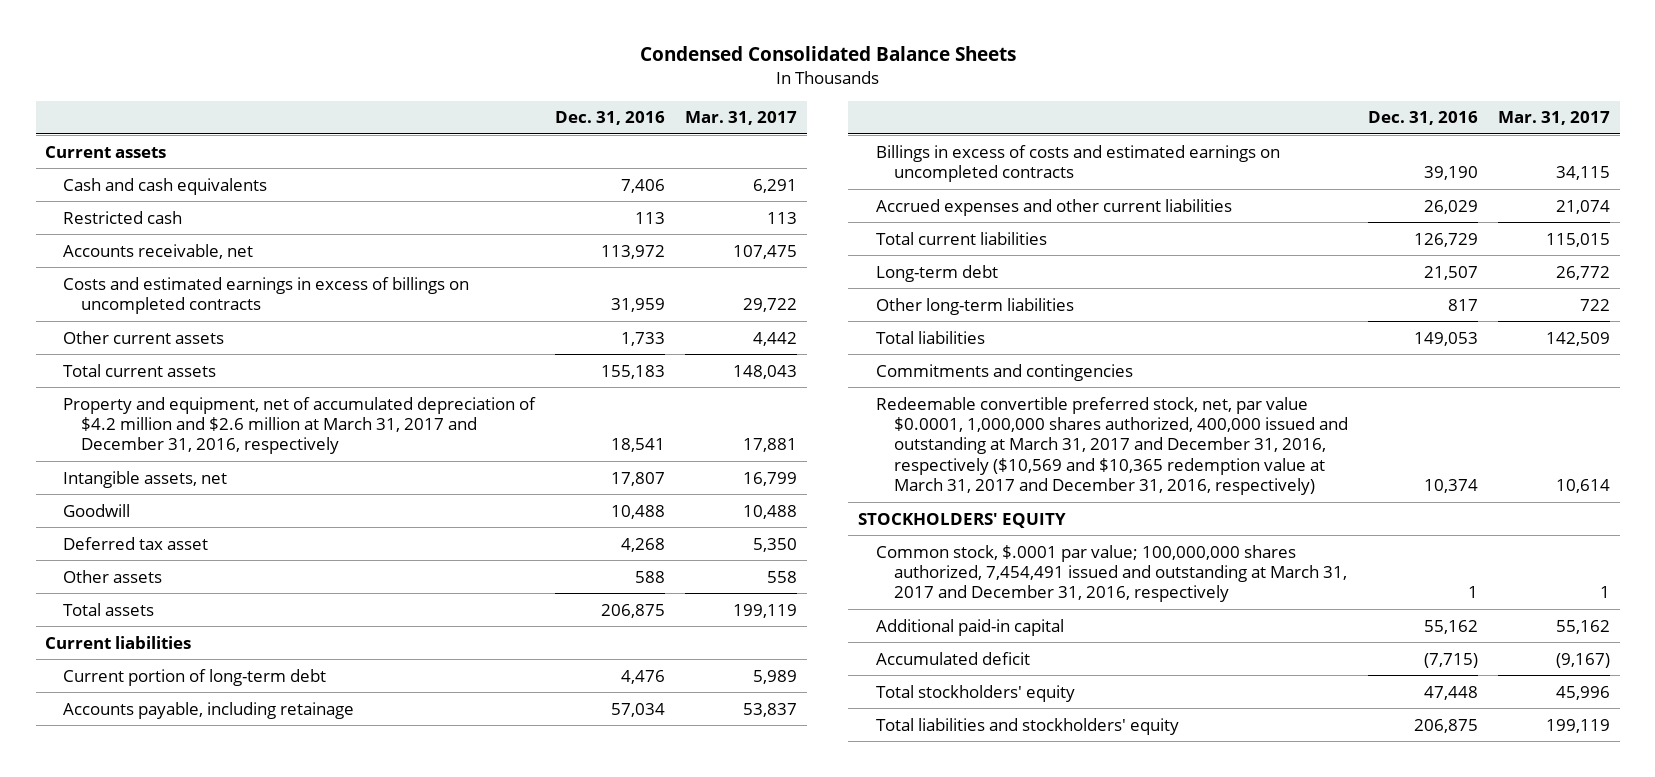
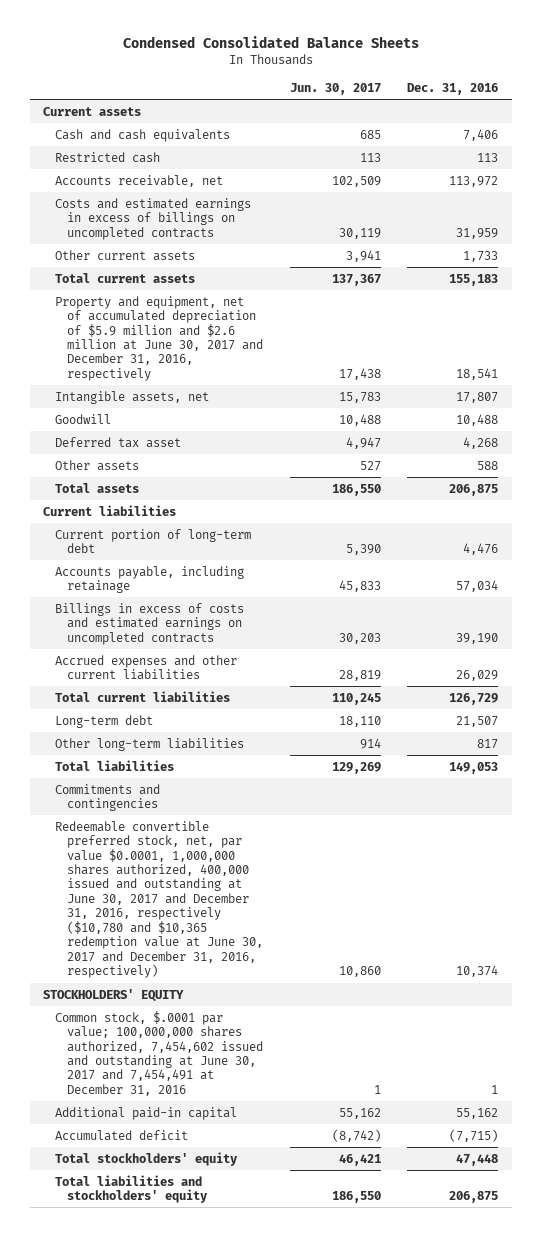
- | Dec. 31, 2016 | Mar. 31, 2017
+ | Jun. 30, 2017 | Dec. 31, 2016
- Property and equipment, net of accumulated depreciation of $4.2 million and $2.6 million at March 31, 2017 and December 31, 2016, respectively | 18,541 | 17,881
+ Property and equipment, net of accumulated depreciation of $5.9 million and $2.6 million at June 30, 2017 and December 31, 2016, respectively | 17,438 | 18,541
- Redeemable convertible preferred stock, net, par value $0.0001, 1,000,000 shares authorized, 400,000 issued and outstanding at March 31, 2017 and December 31, 2016, respectively ($10,569 and $10,365 redemption value at March 31, 2017 and December 31, 2016, respectively) | 10,374 | 10,614
+ Redeemable convertible preferred stock, net, par value $0.0001, 1,000,000 shares authorized, 400,000 issued and outstanding at June 30, 2017 and December 31, 2016, respectively ($10,780 and $10,365 redemption value at June 30, 2017 and December 31, 2016, respectively) | 10,860 | 10,374
- Common stock, $.0001 par value; 100,000,000 shares authorized, 7,454,491 issued and outstanding at March 31, 2017 and December 31, 2016, respectively | 1 | 1
+ Common stock, $.0001 par value; 100,000,000 shares authorized, 7,454,602 issued and outstanding at June 30, 2017 and 7,454,491 at December 31, 2016 | 1 | 1

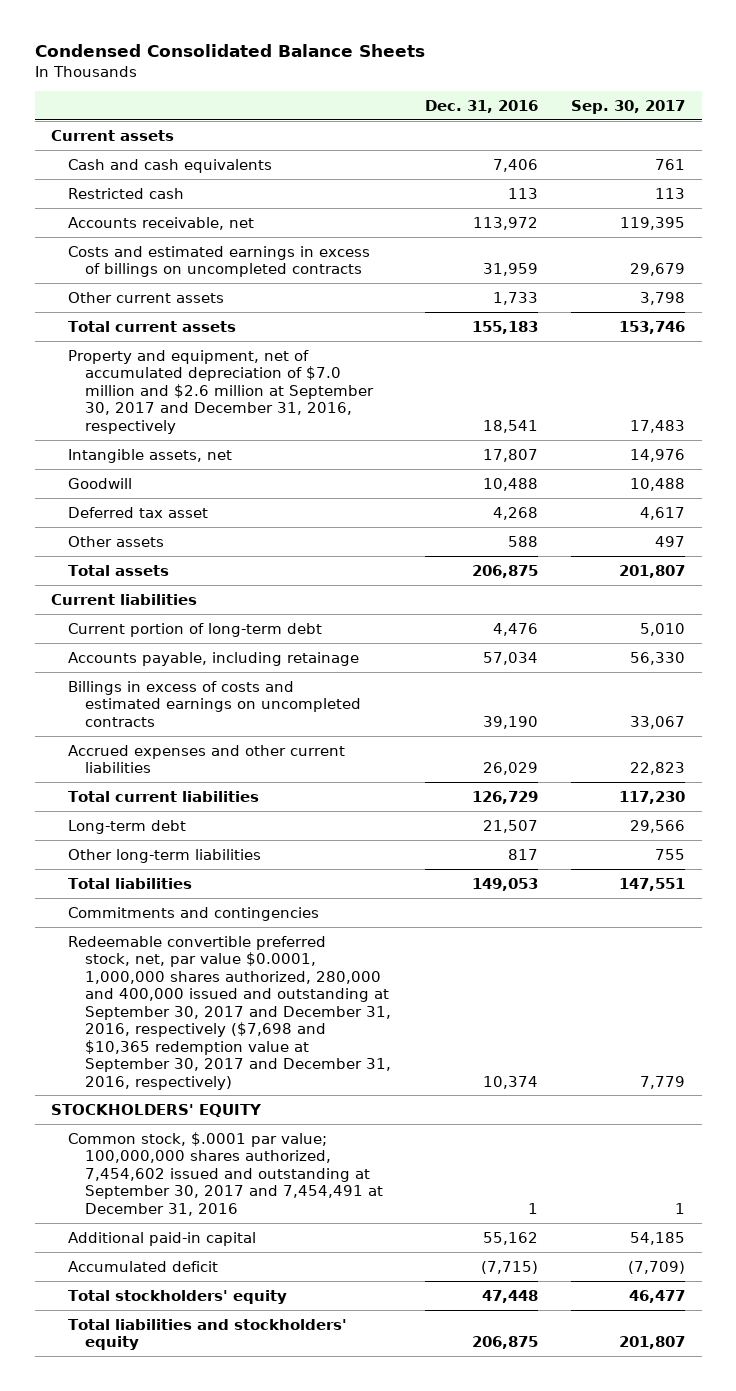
- | Jun. 30, 2017 | Dec. 31, 2016
+ | Dec. 31, 2016 | Sep. 30, 2017
- Property and equipment, net of accumulated depreciation of $5.9 million and $2.6 million at June 30, 2017 and December 31, 2016, respectively | 17,438 | 18,541
+ Property and equipment, net of accumulated depreciation of $7.0 million and $2.6 million at September 30, 2017 and December 31, 2016, respectively | 18,541 | 17,483
- Redeemable convertible preferred stock, net, par value $0.0001, 1,000,000 shares authorized, 400,000 issued and outstanding at June 30, 2017 and December 31, 2016, respectively ($10,780 and $10,365 redemption value at June 30, 2017 and December 31, 2016, respectively) | 10,860 | 10,374
+ Redeemable convertible preferred stock, net, par value $0.0001, 1,000,000 shares authorized, 280,000 and 400,000 issued and outstanding at September 30, 2017 and December 31, 2016, respectively ($7,698 and $10,365 redemption value at September 30, 2017 and December 31, 2016, respectively) | 10,374 | 7,779
- Common stock, $.0001 par value; 100,000,000 shares authorized, 7,454,602 issued and outstanding at June 30, 2017 and 7,454,491 at December 31, 2016 | 1 | 1
+ Common stock, $.0001 par value; 100,000,000 shares authorized, 7,454,602 issued and outstanding at September 30, 2017 and 7,454,491 at December 31, 2016 | 1 | 1

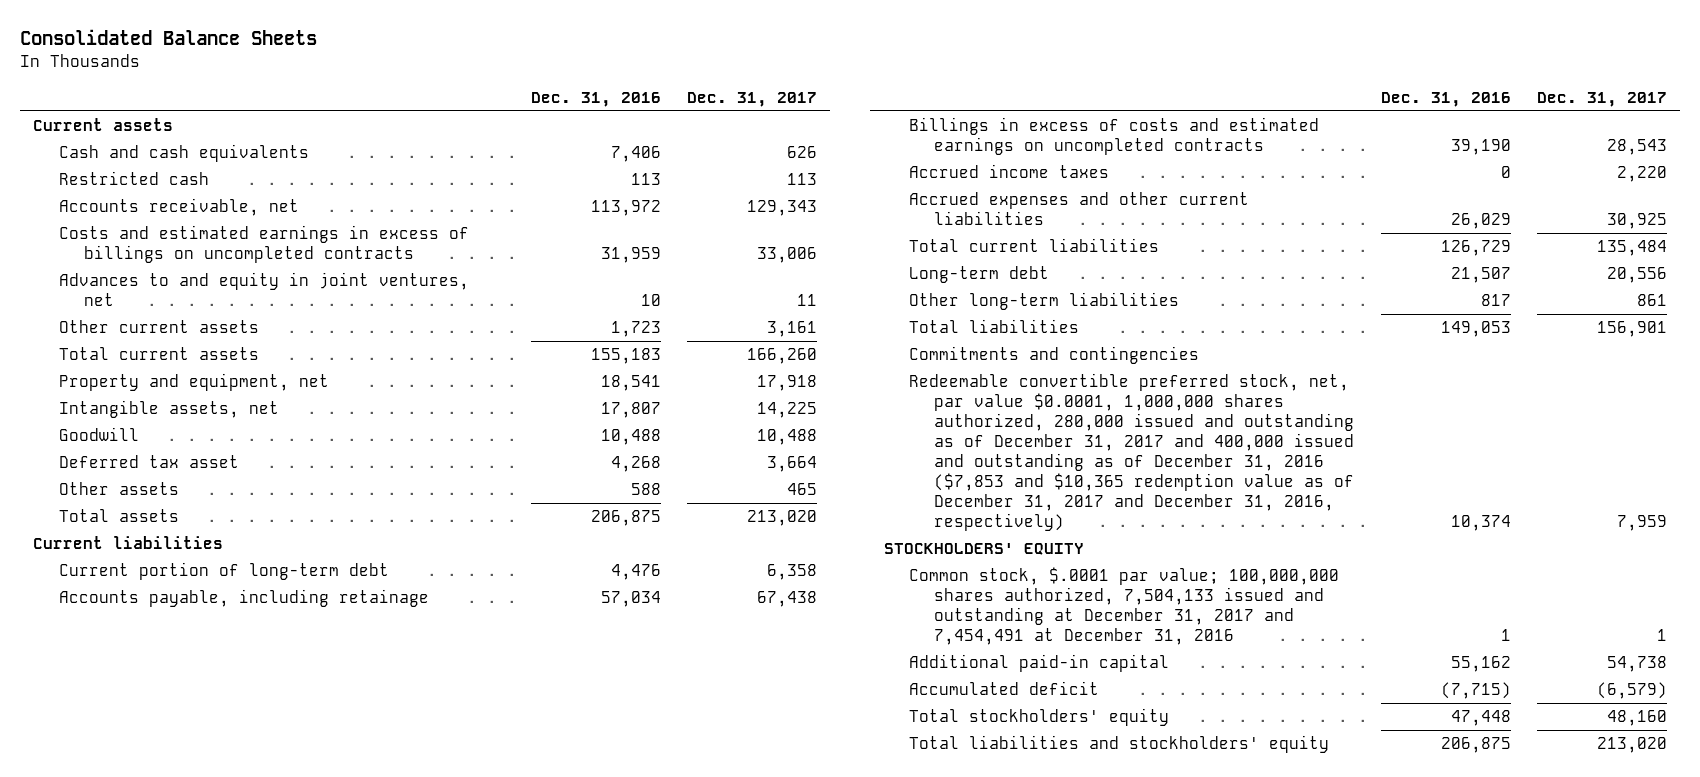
- Condensed Consolidated Balance Sheets
+ Consolidated Balance Sheets
- | Dec. 31, 2016 | Sep. 30, 2017
+ | Dec. 31, 2016 | Dec. 31, 2017
- Other current assets | 1,733 | 3,798
+ Advances to and equity in joint ventures, net | 10 | 11
+ Other current assets | 1,723 | 3,161
- Property and equipment, net of accumulated depreciation of $7.0 million and $2.6 million at September 30, 2017 and December 31, 2016, respectively | 18,541 | 17,483
+ Property and equipment, net | 18,541 | 17,918
+ Accrued income taxes | 0 | 2,220
- Redeemable convertible preferred stock, net, par value $0.0001, 1,000,000 shares authorized, 280,000 and 400,000 issued and outstanding at September 30, 2017 and December 31, 2016, respectively ($7,698 and $10,365 redemption value at September 30, 2017 and December 31, 2016, respectively) | 10,374 | 7,779
+ Redeemable convertible preferred stock, net, par value $0.0001, 1,000,000 shares authorized, 280,000 issued and outstanding as of December 31, 2017 and 400,000 issued and outstanding as of December 31, 2016 ($7,853 and $10,365 redemption value as of December 31, 2017 and December 31, 2016, respectively) | 10,374 | 7,959
- Common stock, $.0001 par value; 100,000,000 shares authorized, 7,454,602 issued and outstanding at September 30, 2017 and 7,454,491 at December 31, 2016 | 1 | 1
+ Common stock, $.0001 par value; 100,000,000 shares authorized, 7,504,133 issued and outstanding at December 31, 2017 and 7,454,491 at December 31, 2016 | 1 | 1

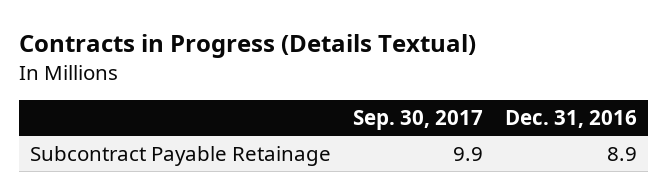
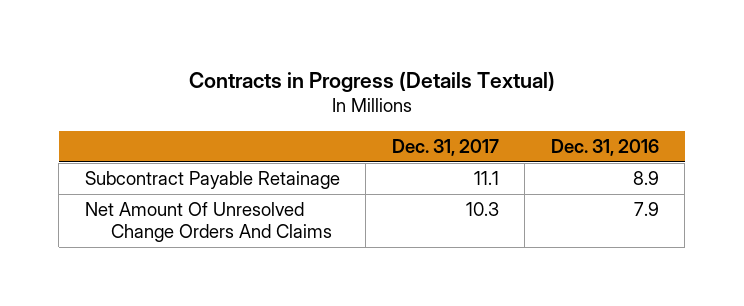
- | Sep. 30, 2017 | Dec. 31, 2016
+ | Dec. 31, 2017 | Dec. 31, 2016
+ Net Amount Of Unresolved Change Orders And Claims | 10.3 | 7.9

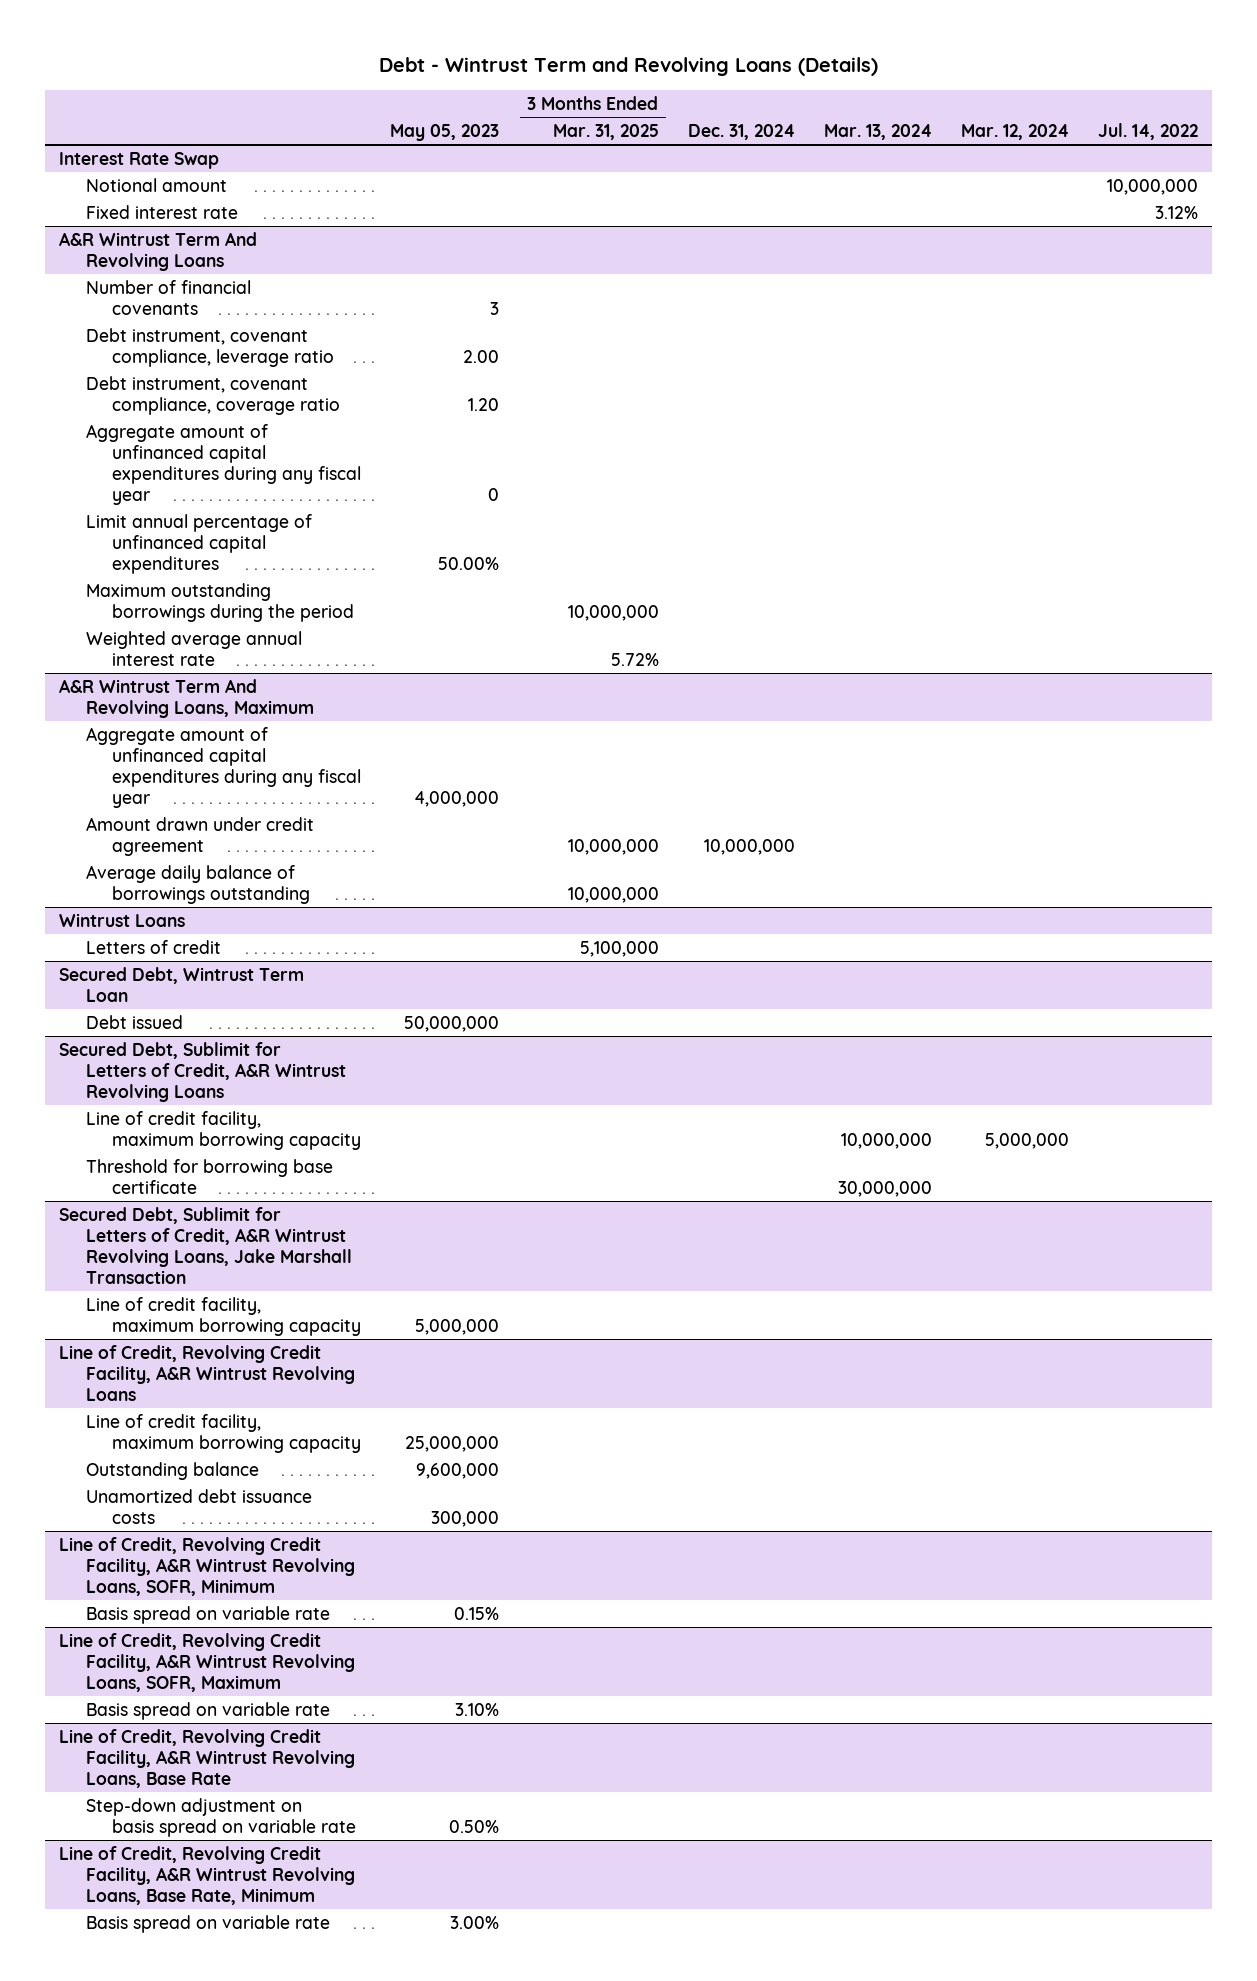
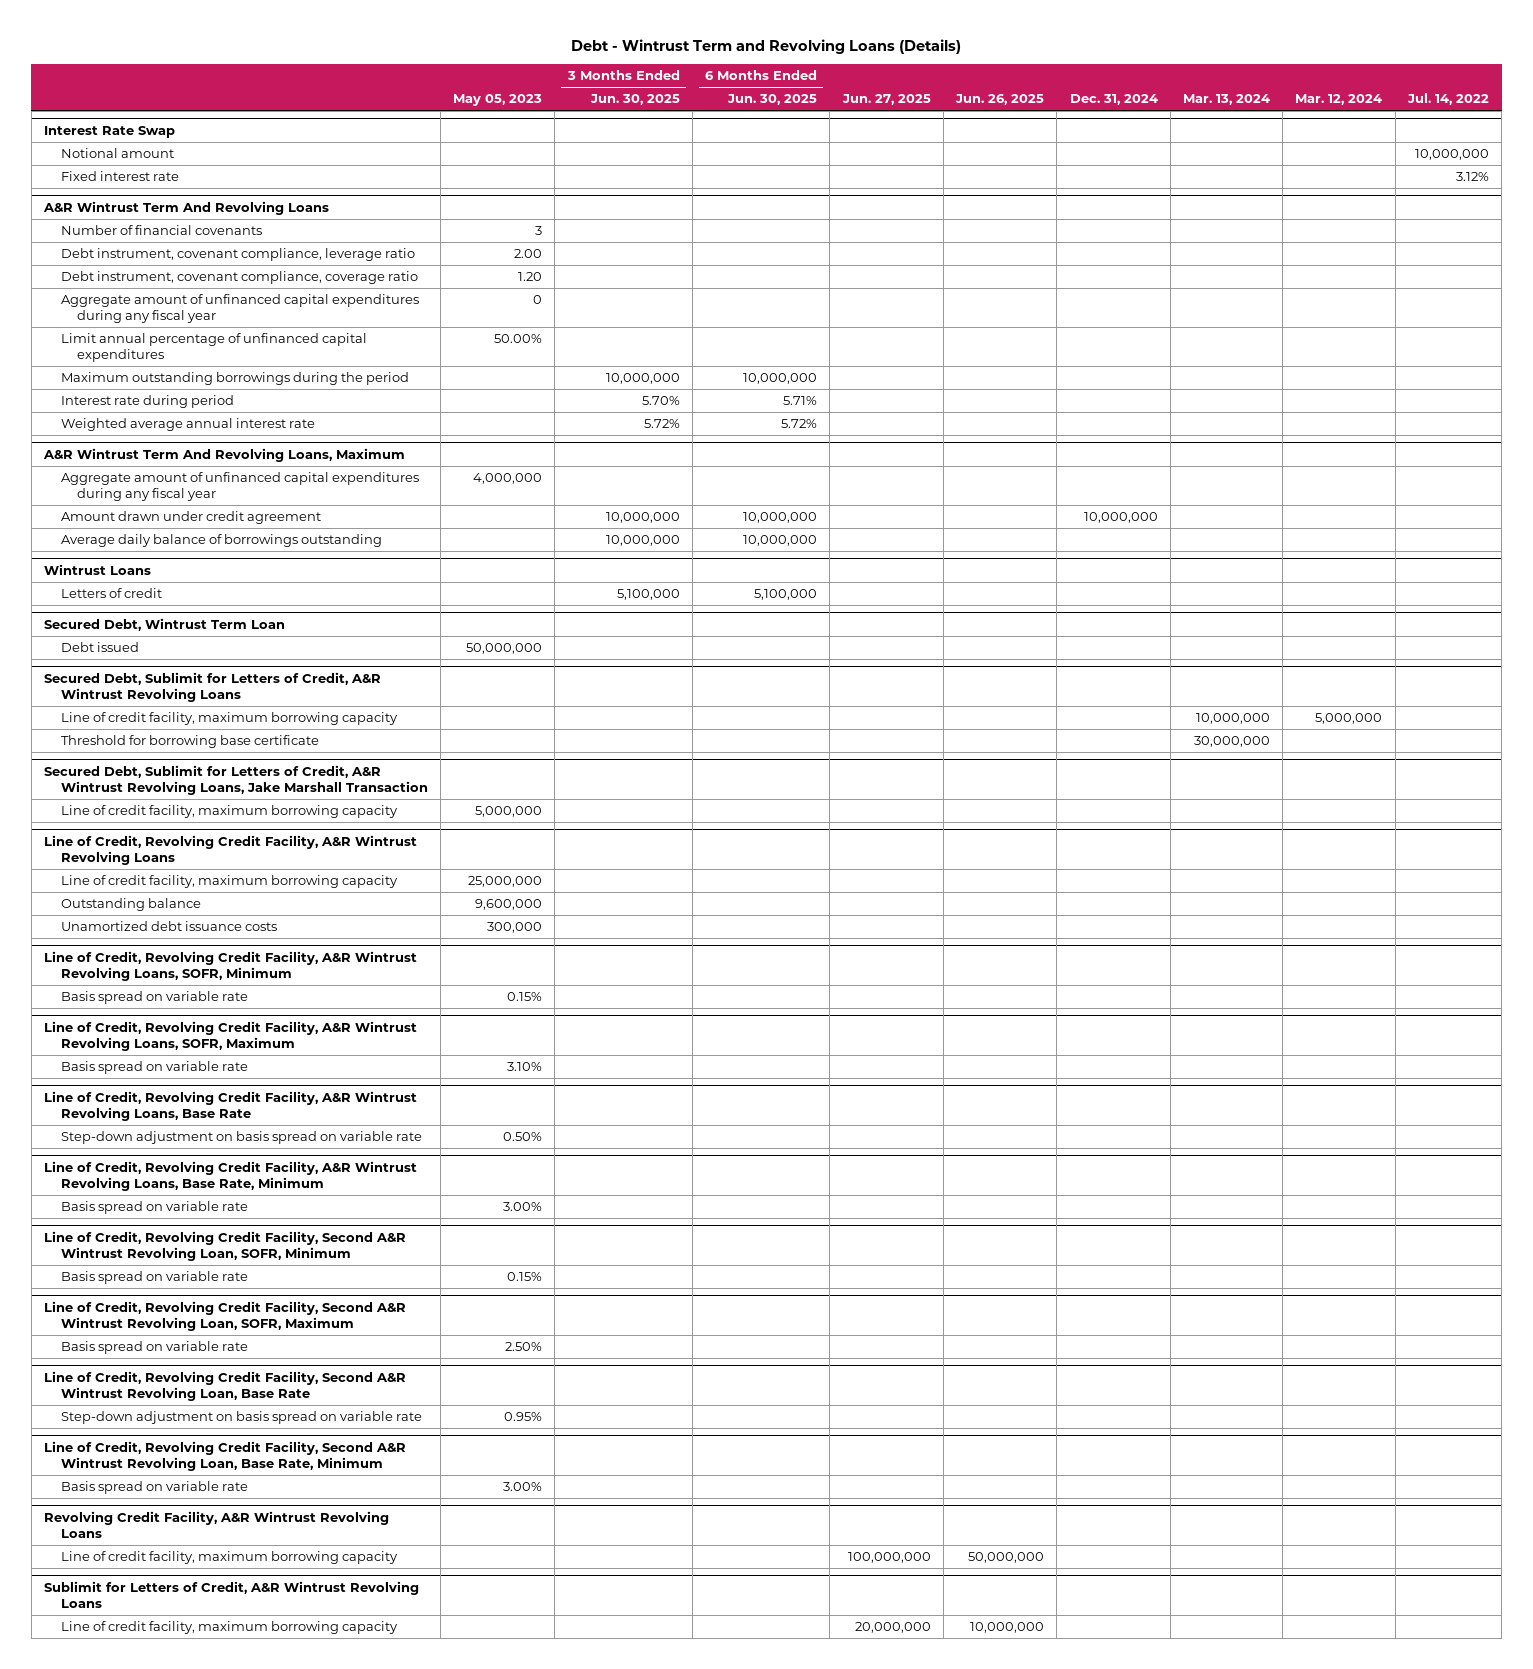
- | May 05, 2023 | 3 Months Ended Mar. 31, 2025 | Dec. 31, 2024 | Mar. 13, 2024 | Mar. 12, 2024 | Jul. 14, 2022
+ | May 05, 2023 | 3 Months Ended Jun. 30, 2025 | 6 Months Ended Jun. 30, 2025 | Jun. 27, 2025 | Jun. 26, 2025 | Dec. 31, 2024 | Mar. 13, 2024 | Mar. 12, 2024 | Jul. 14, 2022
@ A&R Wintrust Term And Revolving Loans
+ Interest rate during period | | 5.70% | 5.71% | | | | | |
+ Line of Credit, Revolving Credit Facility, Second A&R Wintrust Revolving Loan, SOFR, Minimum
+ Basis spread on variable rate | 0.15% | | | | | | | |
+ Line of Credit, Revolving Credit Facility, Second A&R Wintrust Revolving Loan, SOFR, Maximum
+ Basis spread on variable rate | 2.50% | | | | | | | |
+ Line of Credit, Revolving Credit Facility, Second A&R Wintrust Revolving Loan, Base Rate
+ Step-down adjustment on basis spread on variable rate | 0.95% | | | | | | | |
+ Line of Credit, Revolving Credit Facility, Second A&R Wintrust Revolving Loan, Base Rate, Minimum
+ Basis spread on variable rate | 3.00% | | | | | | | |
+ Revolving Credit Facility, A&R Wintrust Revolving Loans
+ Line of credit facility, maximum borrowing capacity | | | | 100,000,000 | 50,000,000 | | | |
+ Sublimit for Letters of Credit, A&R Wintrust Revolving Loans
+ Line of credit facility, maximum borrowing capacity | | | | 20,000,000 | 10,000,000 | | | |

